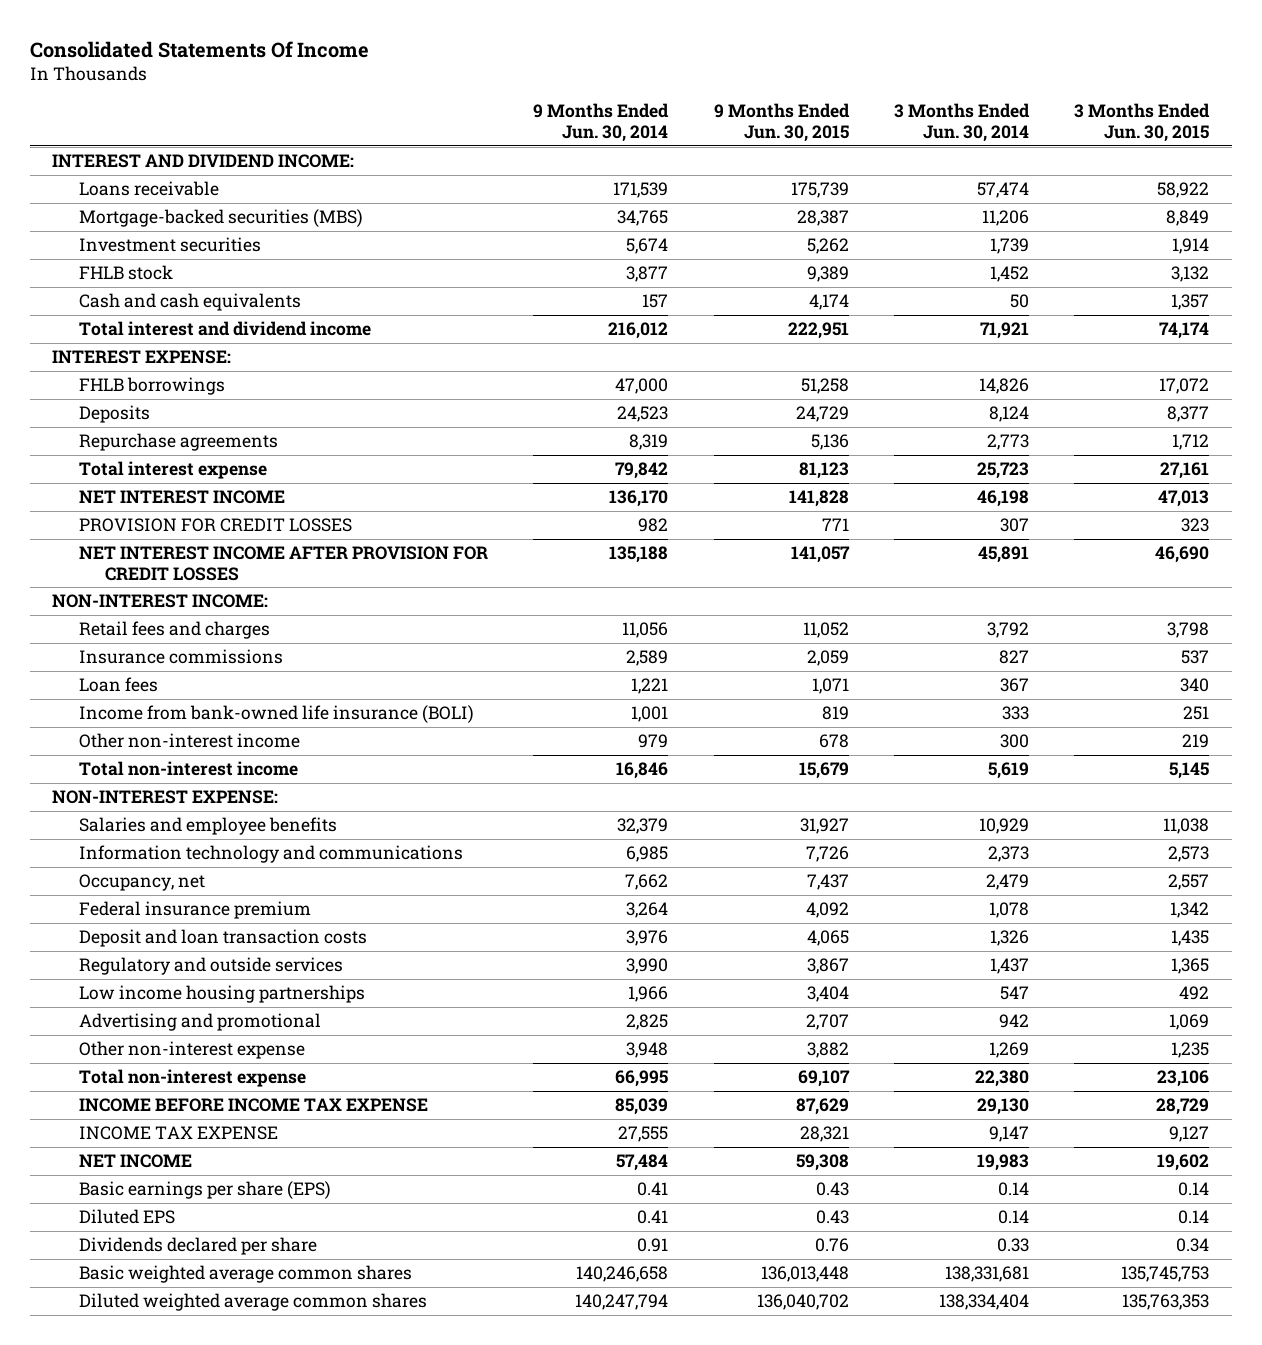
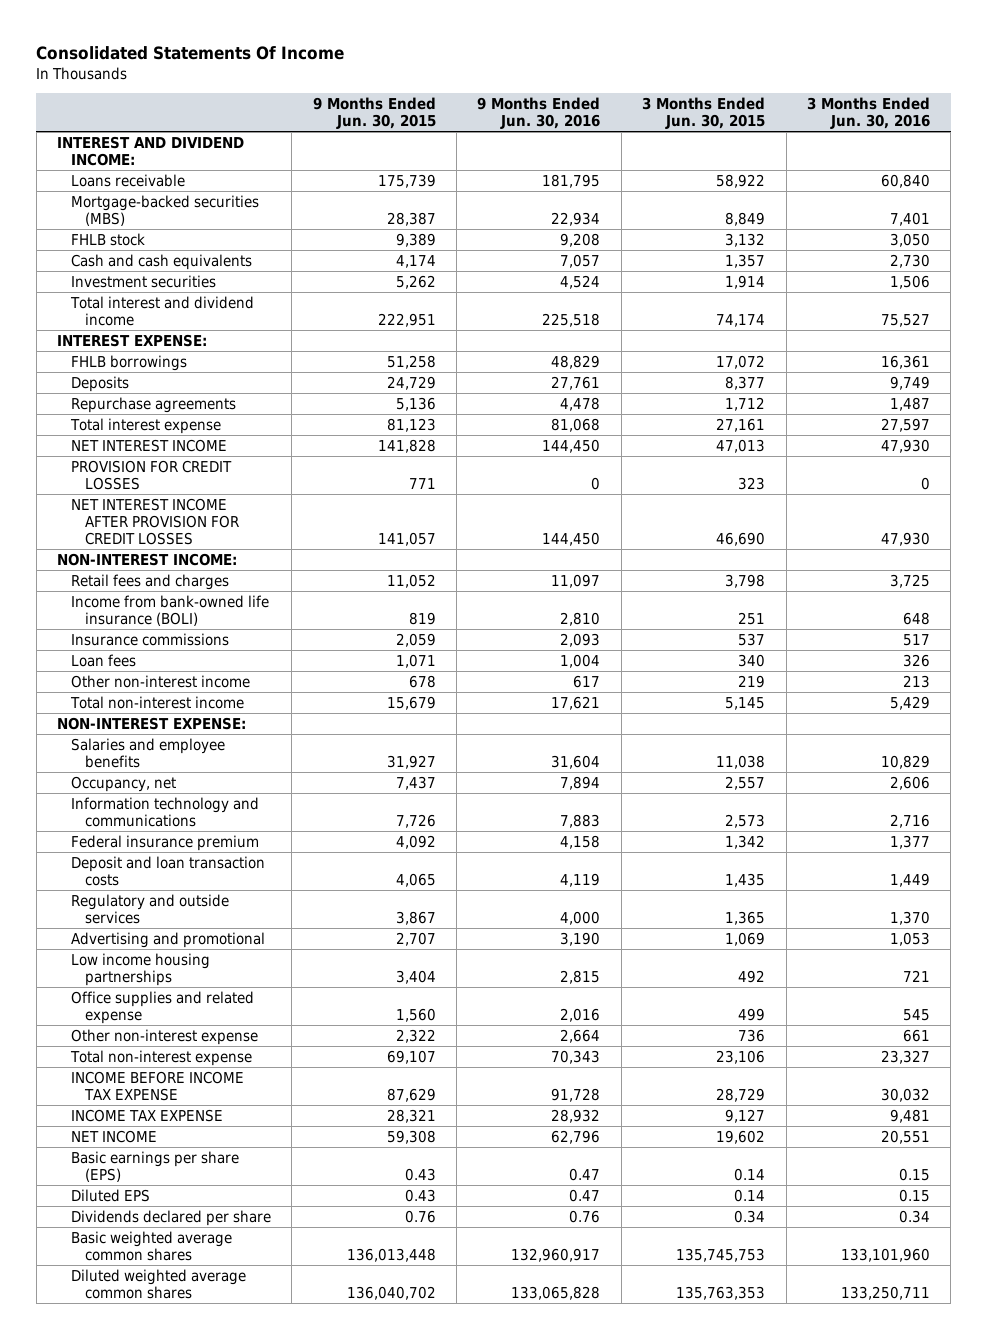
- | 9 Months Ended Jun. 30, 2014 | 9 Months Ended Jun. 30, 2015 | 3 Months Ended Jun. 30, 2014 | 3 Months Ended Jun. 30, 2015
+ | 9 Months Ended Jun. 30, 2015 | 9 Months Ended Jun. 30, 2016 | 3 Months Ended Jun. 30, 2015 | 3 Months Ended Jun. 30, 2016
moved down: Investment securities | 5,262 | 4,524 | 1,914 | 1,506
moved up: Income from bank-owned life insurance (BOLI) | 819 | 2,810 | 251 | 648
moved down: Information technology and communications | 7,726 | 7,883 | 2,573 | 2,716
- Other non-interest expense | 3,948 | 3,882 | 1,269 | 1,235
moved down: Low income housing partnerships | 3,404 | 2,815 | 492 | 721
+ Office supplies and related expense | 1,560 | 2,016 | 499 | 545
+ Other non-interest expense | 2,322 | 2,664 | 736 | 661

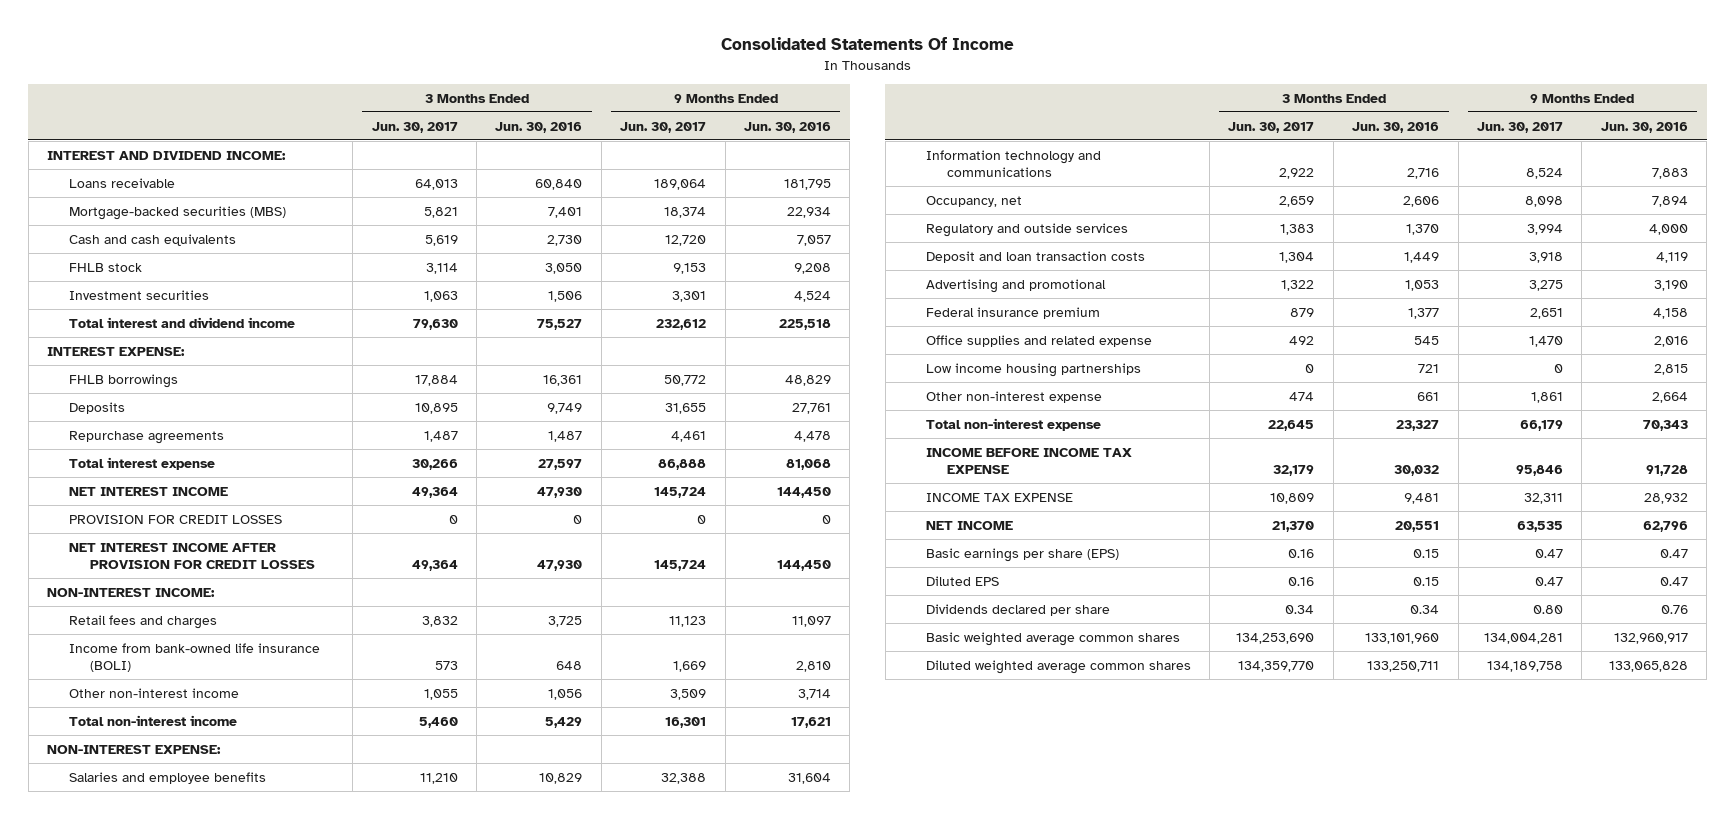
- | 9 Months Ended Jun. 30, 2015 | 9 Months Ended Jun. 30, 2016 | 3 Months Ended Jun. 30, 2015 | 3 Months Ended Jun. 30, 2016
+ | 3 Months Ended Jun. 30, 2017 | 3 Months Ended Jun. 30, 2016 | 9 Months Ended Jun. 30, 2017 | 9 Months Ended Jun. 30, 2016
moved down: FHLB stock | 3,114 | 3,050 | 9,153 | 9,208
- Insurance commissions | 2,059 | 2,093 | 537 | 517
- Loan fees | 1,071 | 1,004 | 340 | 326
- Other non-interest income | 678 | 617 | 219 | 213
+ Other non-interest income | 1,055 | 1,056 | 3,509 | 3,714
moved down: Occupancy, net | 2,659 | 2,606 | 8,098 | 7,894
moved down: Deposit and loan transaction costs | 1,304 | 1,449 | 3,918 | 4,119
moved down: Federal insurance premium | 879 | 1,377 | 2,651 | 4,158
moved down: Low income housing partnerships | 0 | 721 | 0 | 2,815

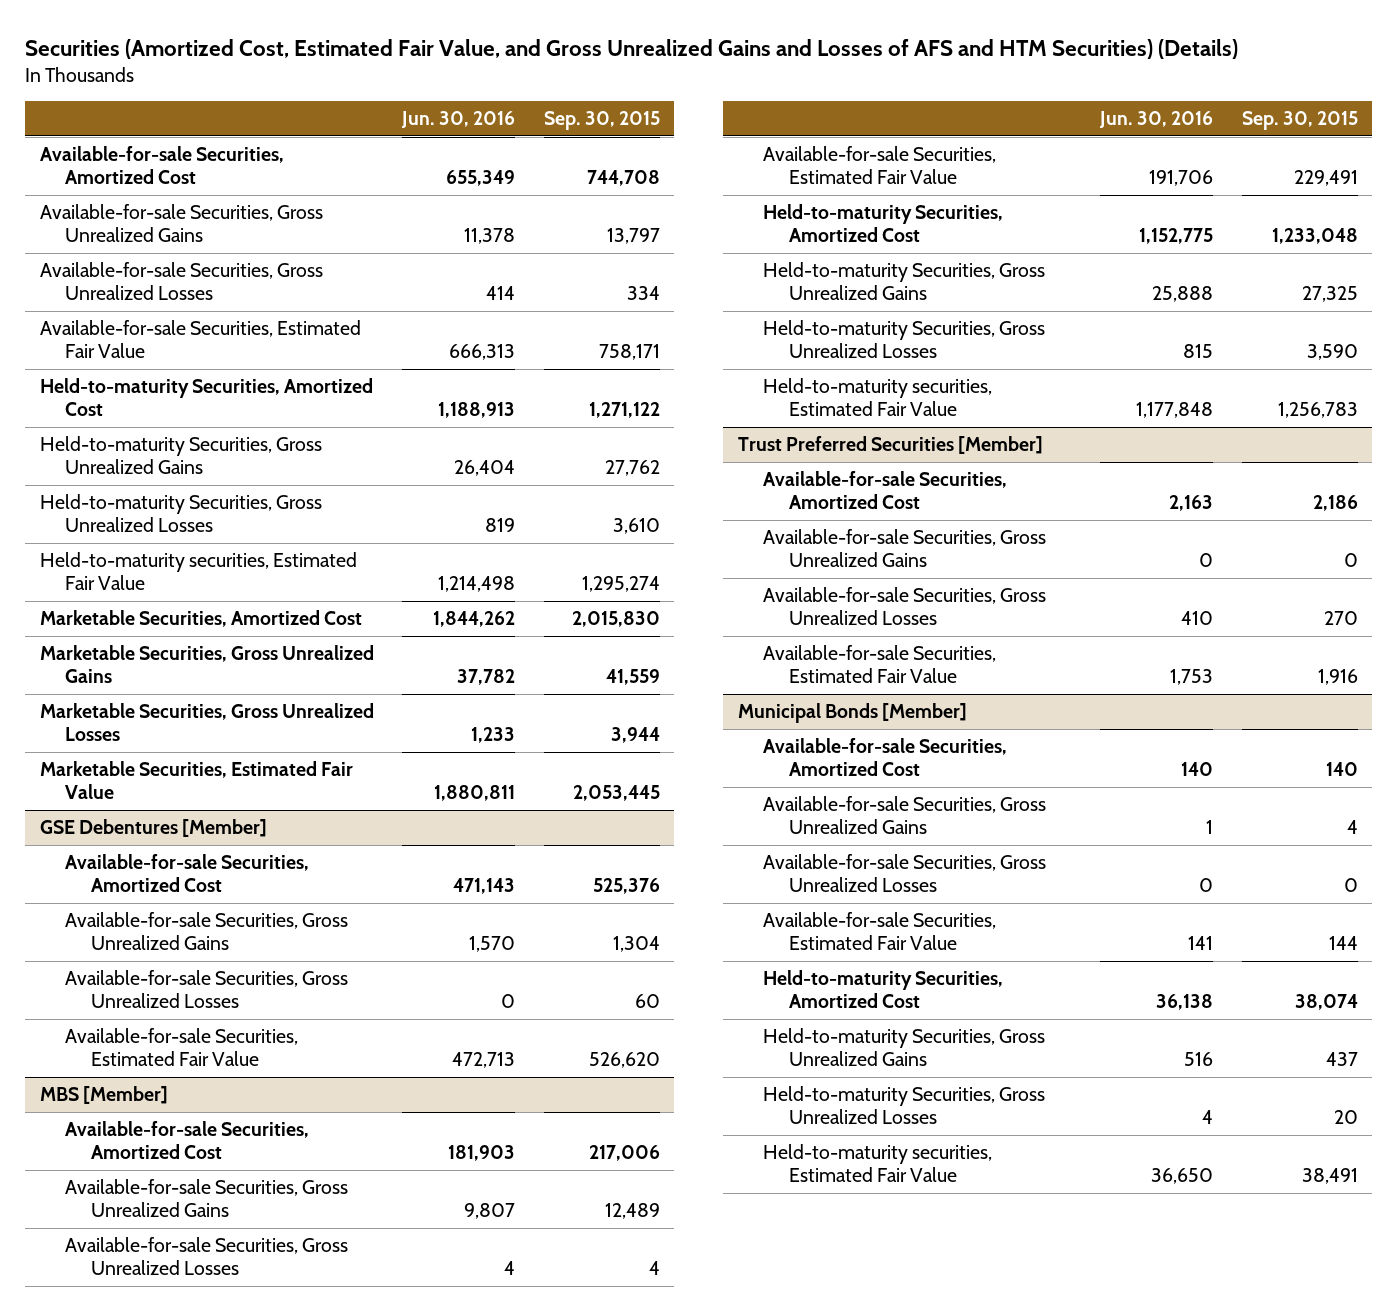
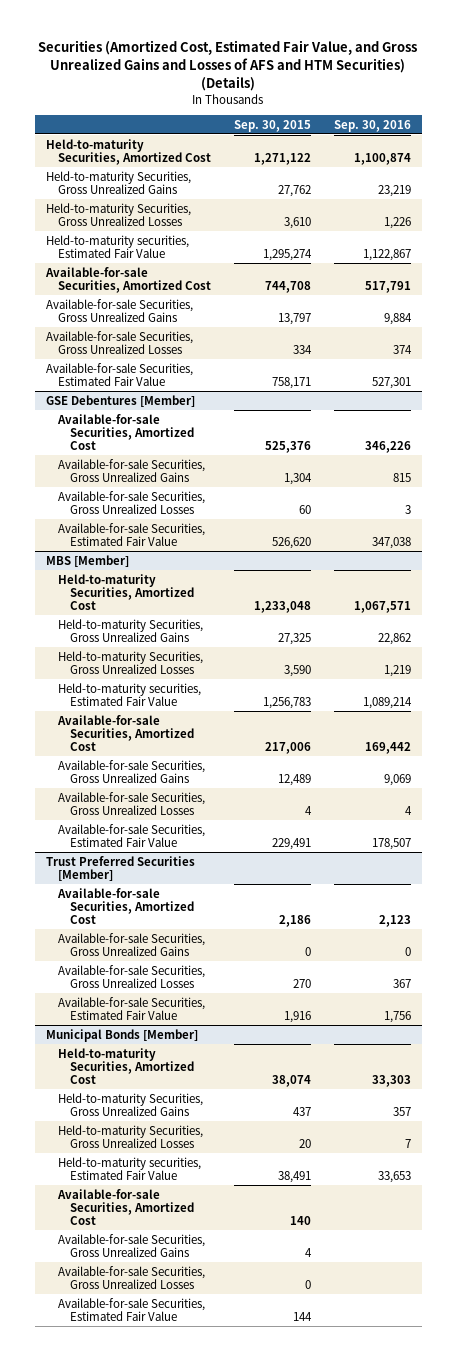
- | Jun. 30, 2016 | Sep. 30, 2015
+ | Sep. 30, 2015 | Sep. 30, 2016
- Marketable Securities, Amortized Cost | 1,844,262 | 2,015,830
- Marketable Securities, Gross Unrealized Gains | 37,782 | 41,559
- Marketable Securities, Gross Unrealized Losses | 1,233 | 3,944
- Marketable Securities, Estimated Fair Value | 1,880,811 | 2,053,445
moved down: Available-for-sale Securities, Amortized Cost | 744,708 | 517,791
moved down: Available-for-sale Securities, Gross Unrealized Gains | 13,797 | 9,884
moved down: Available-for-sale Securities, Gross Unrealized Losses | 334 | 374
moved down: Available-for-sale Securities, Estimated Fair Value | 758,171 | 527,301
@ MBS [Member]
moved down: Available-for-sale Securities, Amortized Cost | 217,006 | 169,442
moved down: Available-for-sale Securities, Gross Unrealized Gains | 12,489 | 9,069
moved down: Available-for-sale Securities, Gross Unrealized Losses | 4 | 4
moved down: Available-for-sale Securities, Estimated Fair Value | 229,491 | 178,507
@ Municipal Bonds [Member]
moved down: Available-for-sale Securities, Amortized Cost | 140 |
moved down: Available-for-sale Securities, Gross Unrealized Gains | 4 |
moved down: Available-for-sale Securities, Gross Unrealized Losses | 0 |
moved down: Available-for-sale Securities, Estimated Fair Value | 144 |

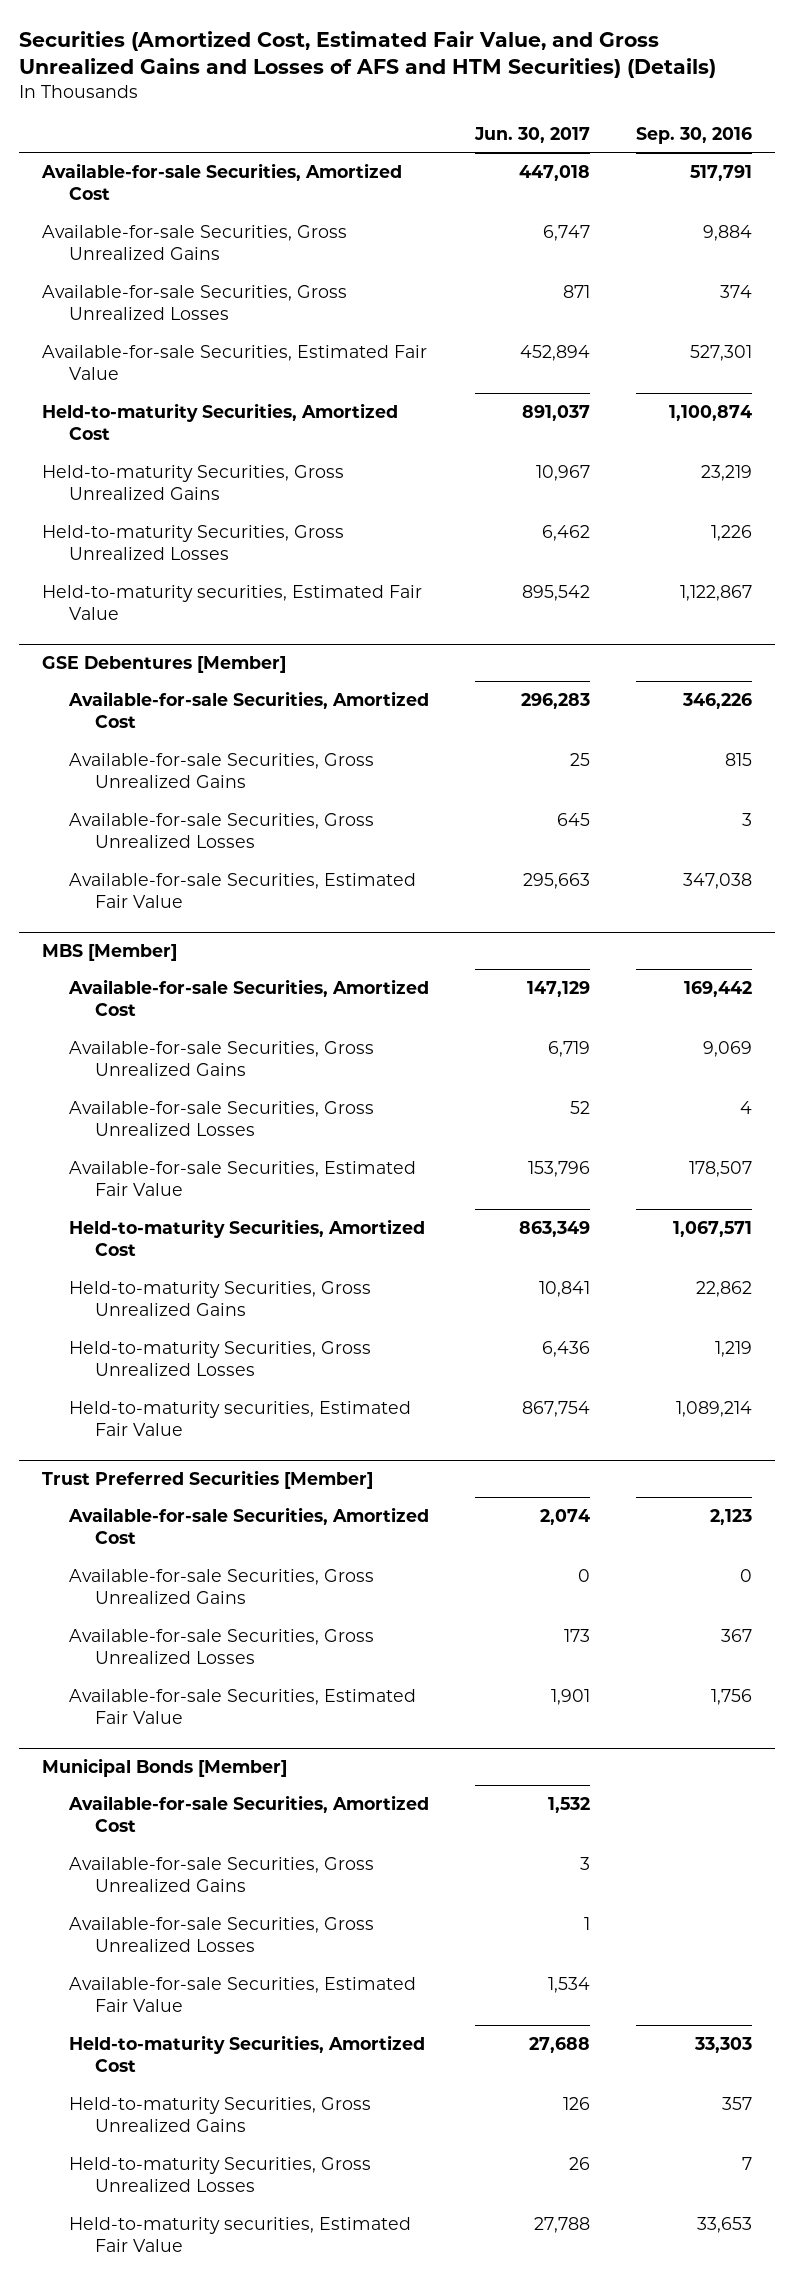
- | Sep. 30, 2015 | Sep. 30, 2016
+ | Jun. 30, 2017 | Sep. 30, 2016
moved down: Held-to-maturity Securities, Amortized Cost | 891,037 | 1,100,874
moved down: Held-to-maturity Securities, Gross Unrealized Gains | 10,967 | 23,219
moved down: Held-to-maturity Securities, Gross Unrealized Losses | 6,462 | 1,226
moved down: Held-to-maturity securities, Estimated Fair Value | 895,542 | 1,122,867
@ MBS [Member]
moved down: Held-to-maturity Securities, Amortized Cost | 863,349 | 1,067,571
moved down: Held-to-maturity Securities, Gross Unrealized Gains | 10,841 | 22,862
moved down: Held-to-maturity Securities, Gross Unrealized Losses | 6,436 | 1,219
moved down: Held-to-maturity securities, Estimated Fair Value | 867,754 | 1,089,214
@ Municipal Bonds [Member]
moved down: Held-to-maturity Securities, Amortized Cost | 27,688 | 33,303
moved down: Held-to-maturity Securities, Gross Unrealized Gains | 126 | 357
moved down: Held-to-maturity Securities, Gross Unrealized Losses | 26 | 7
moved down: Held-to-maturity securities, Estimated Fair Value | 27,788 | 33,653

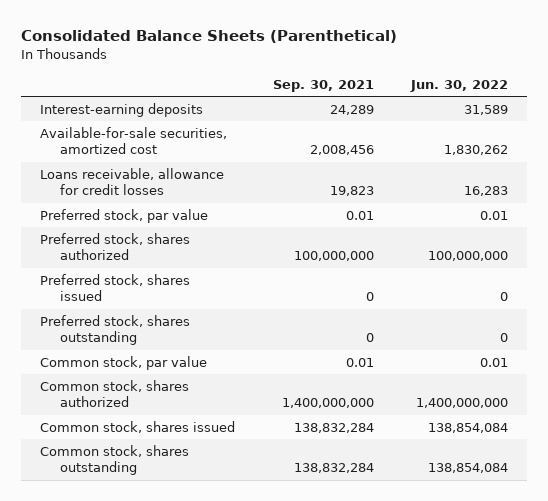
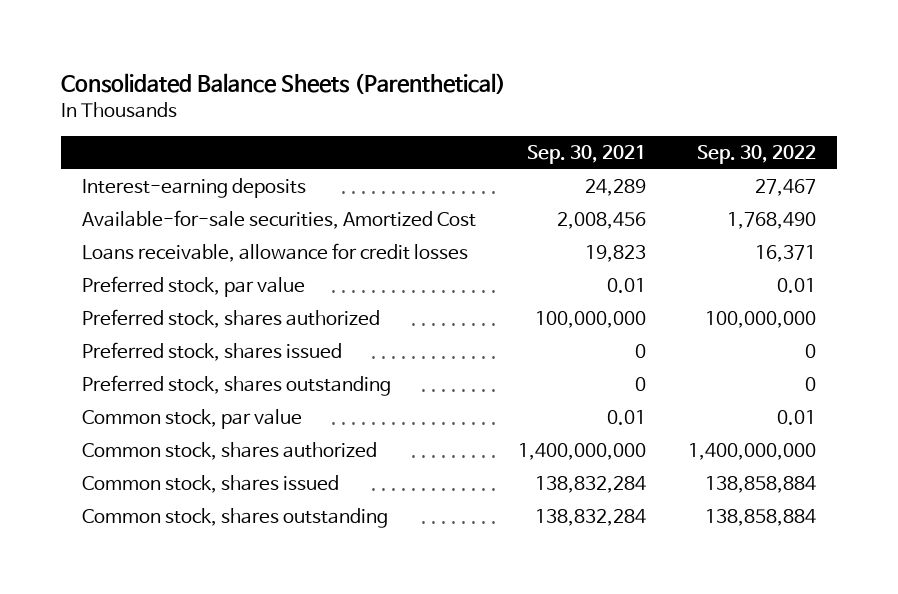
- | Sep. 30, 2021 | Jun. 30, 2022
+ | Sep. 30, 2021 | Sep. 30, 2022
- Available-for-sale securities, amortized cost | 2,008,456 | 1,830,262
+ Available-for-sale securities, Amortized Cost | 2,008,456 | 1,768,490

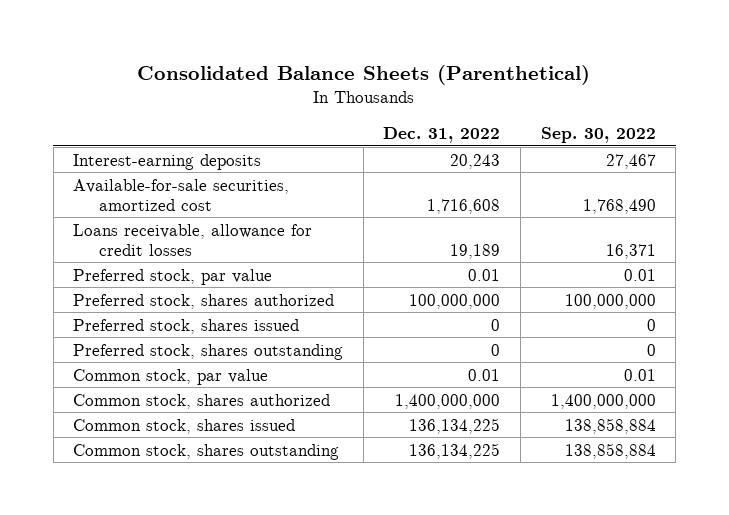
- | Sep. 30, 2021 | Sep. 30, 2022
+ | Dec. 31, 2022 | Sep. 30, 2022
- Available-for-sale securities, Amortized Cost | 2,008,456 | 1,768,490
+ Available-for-sale securities, amortized cost | 1,716,608 | 1,768,490

